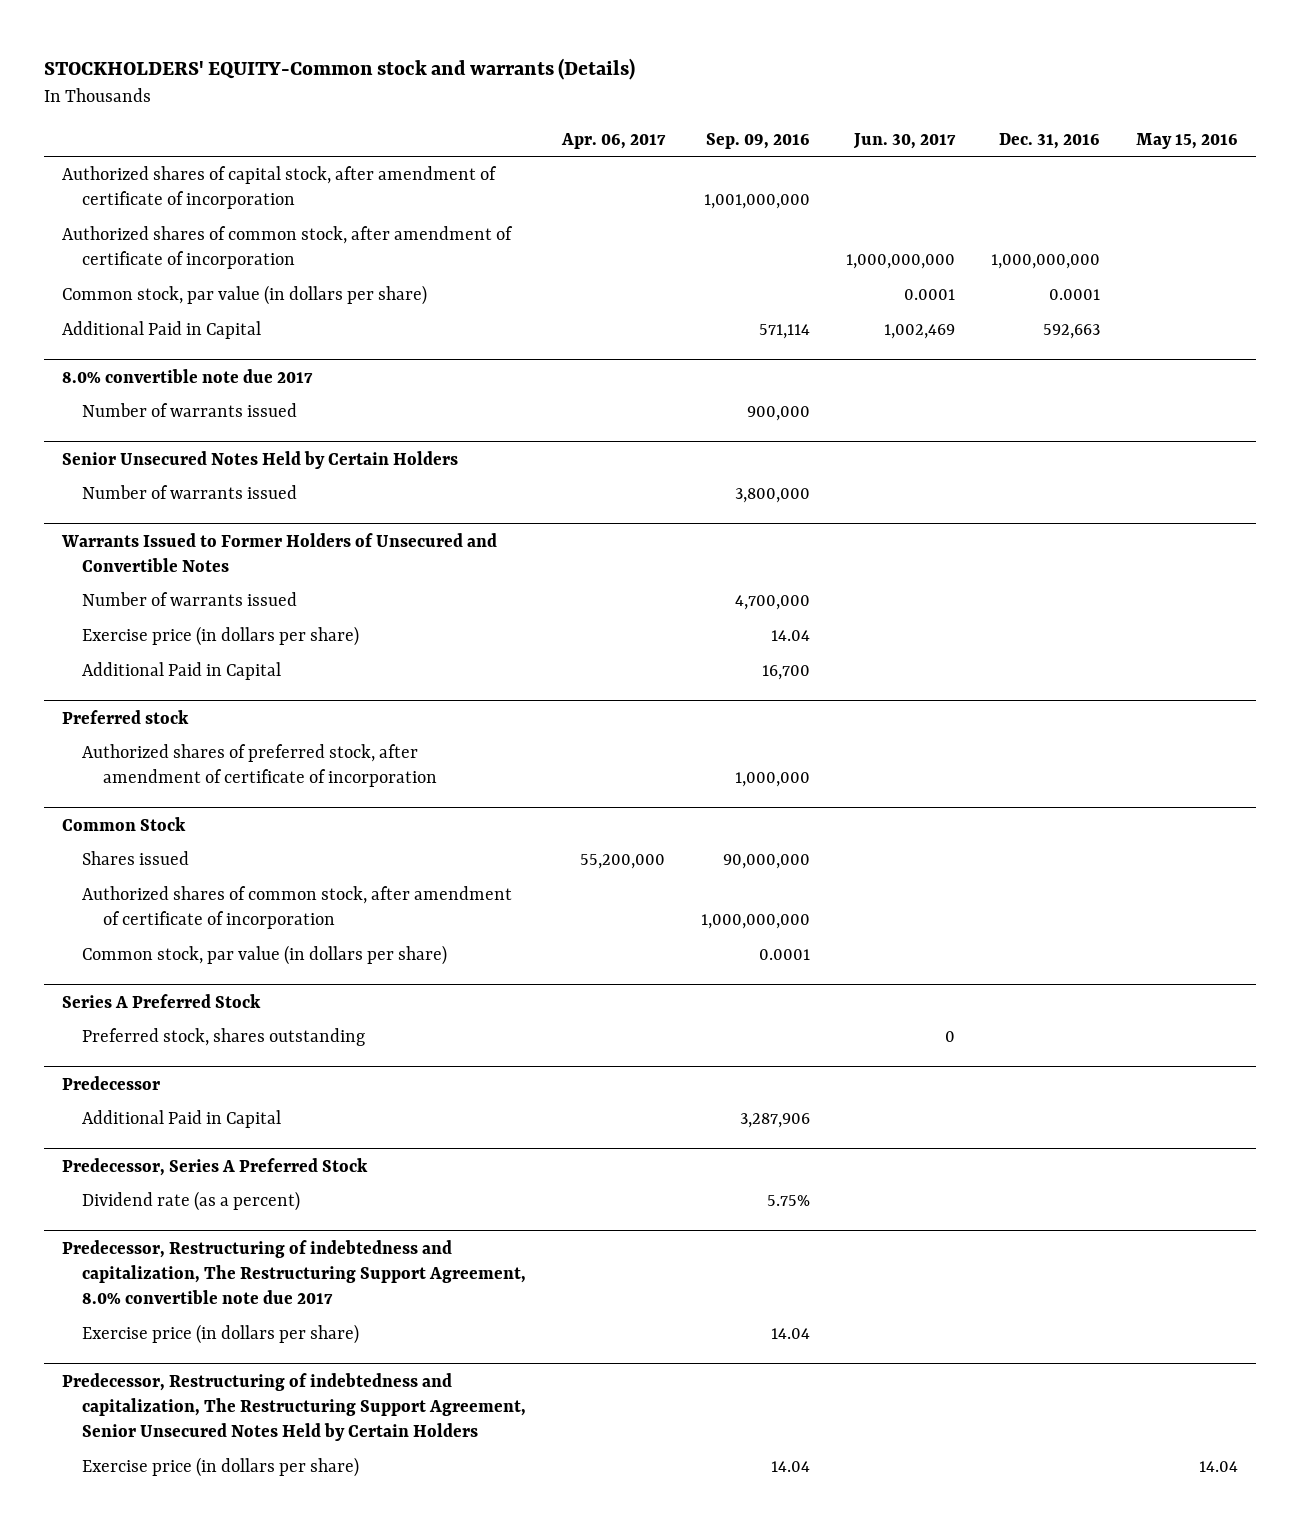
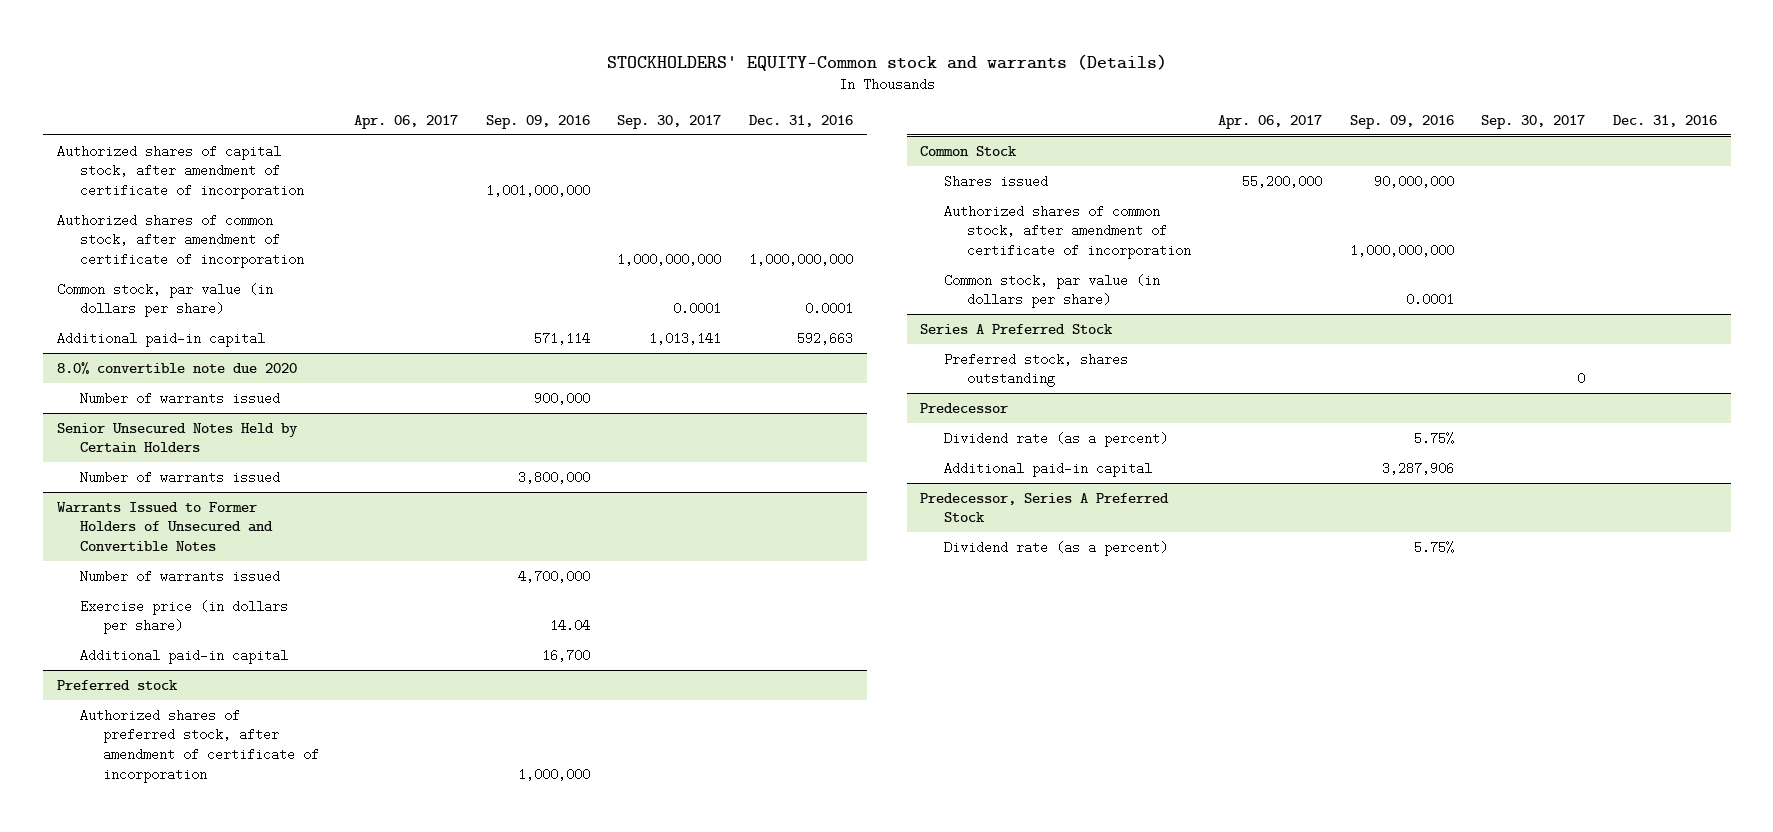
- | Apr. 06, 2017 | Sep. 09, 2016 | Jun. 30, 2017 | Dec. 31, 2016 | May 15, 2016
+ | Apr. 06, 2017 | Sep. 09, 2016 | Sep. 30, 2017 | Dec. 31, 2016
- Additional Paid in Capital | | 571,114 | 1,002,469 | 592,663 |
- 8.0% convertible note due 2017
+ Additional paid-in capital | | 571,114 | 1,013,141 | 592,663
+ 8.0% convertible note due 2020
@ Warrants Issued to Former Holders of Unsecured and Convertible Notes
- Additional Paid in Capital | | 16,700 | | |
+ Additional paid-in capital | | 16,700 | |
@ Predecessor
- Additional Paid in Capital | | 3,287,906 | | |
+ Dividend rate (as a percent) | | 5.75% | |
+ Additional paid-in capital | | 3,287,906 | |
- Predecessor, Restructuring of indebtedness and capitalization, The Restructuring Support Agreement, 8.0% convertible note due 2017
- Exercise price (in dollars per share) | | 14.04 | | |
- Predecessor, Restructuring of indebtedness and capitalization, The Restructuring Support Agreement, Senior Unsecured Notes Held by Certain Holders
- Exercise price (in dollars per share) | | 14.04 | | | 14.04

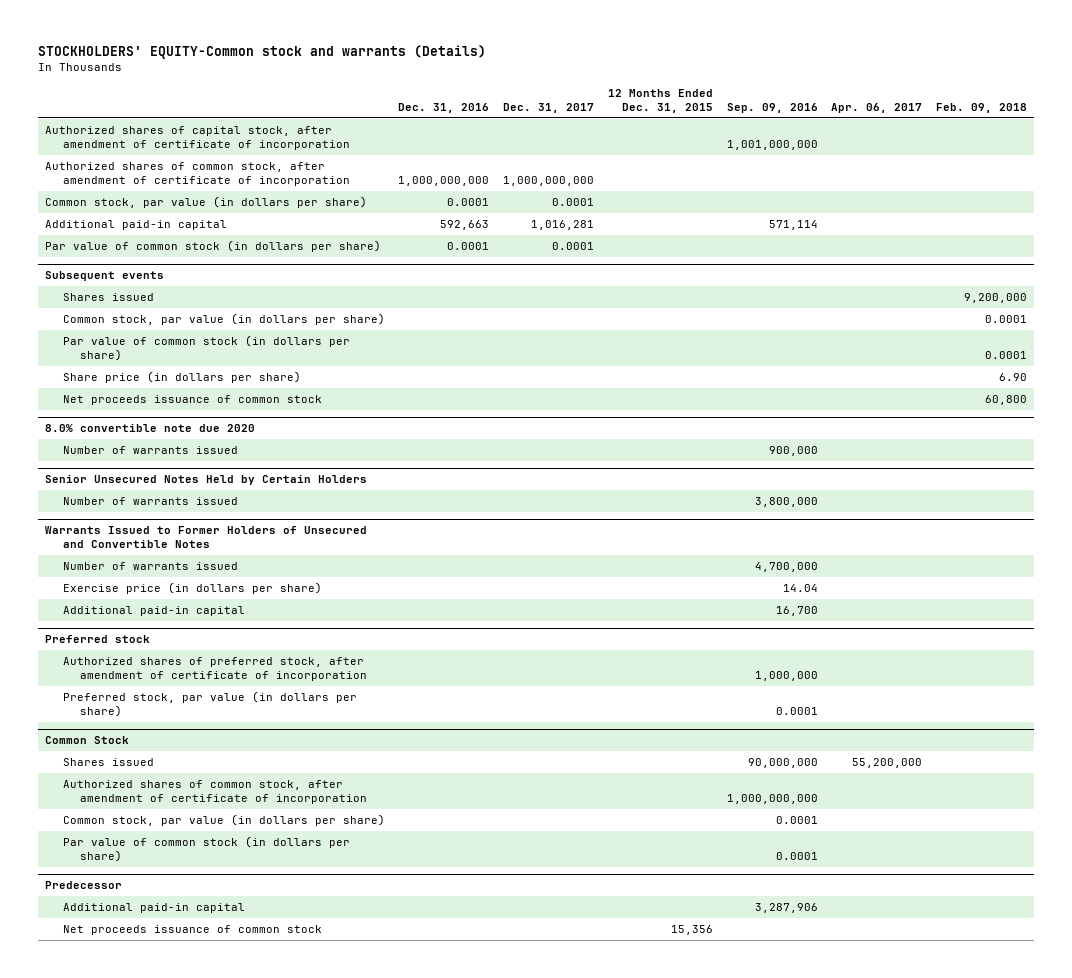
- | Apr. 06, 2017 | Sep. 09, 2016 | Sep. 30, 2017 | Dec. 31, 2016
+ | Dec. 31, 2016 | Dec. 31, 2017 | 12 Months Ended Dec. 31, 2015 | Sep. 09, 2016 | Apr. 06, 2017 | Feb. 09, 2018
+ Par value of common stock (in dollars per share) | 0.0001 | 0.0001 | | | |
+ Subsequent events
+ Shares issued | | | | | | 9,200,000
+ Common stock, par value (in dollars per share) | | | | | | 0.0001
+ Par value of common stock (in dollars per share) | | | | | | 0.0001
+ Share price (in dollars per share) | | | | | | 6.90
+ Net proceeds issuance of common stock | | | | | | 60,800
@ Preferred stock
+ Preferred stock, par value (in dollars per share) | | | | 0.0001 | |
- Series A Preferred Stock
- Preferred stock, shares outstanding | | | 0 |
@ Common Stock
+ Par value of common stock (in dollars per share) | | | | 0.0001 | |
@ Predecessor
- Dividend rate (as a percent) | | 5.75% | |
- Predecessor, Series A Preferred Stock
- Dividend rate (as a percent) | | 5.75% | |
@ Predecessor
+ Net proceeds issuance of common stock | | | 15,356 | | |

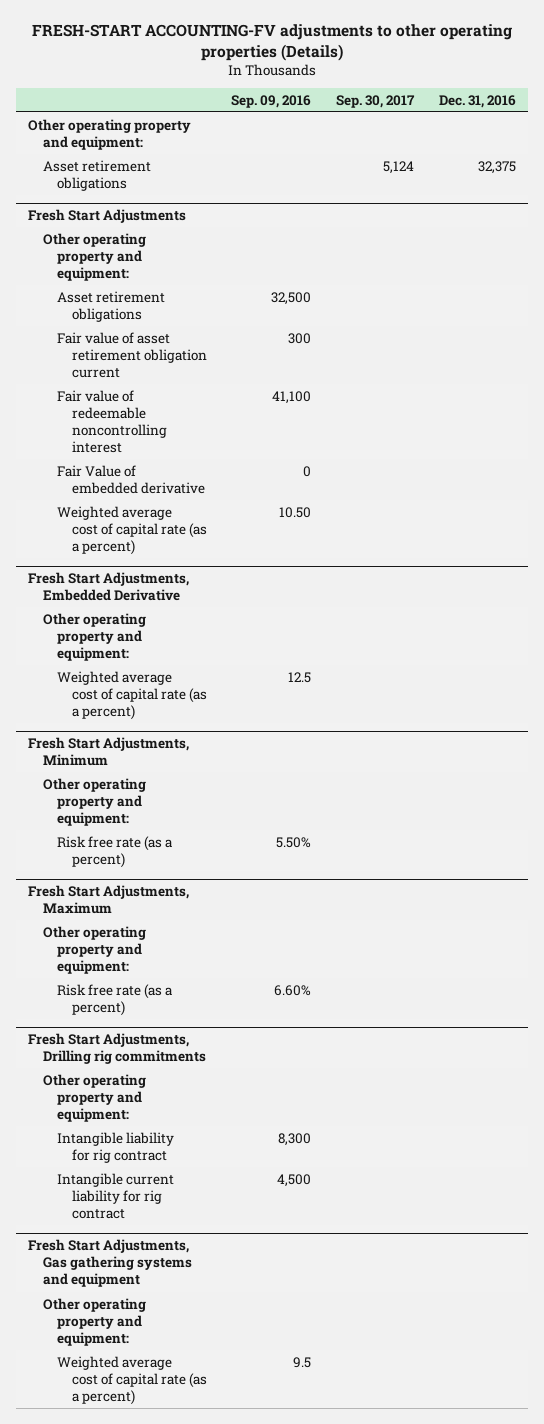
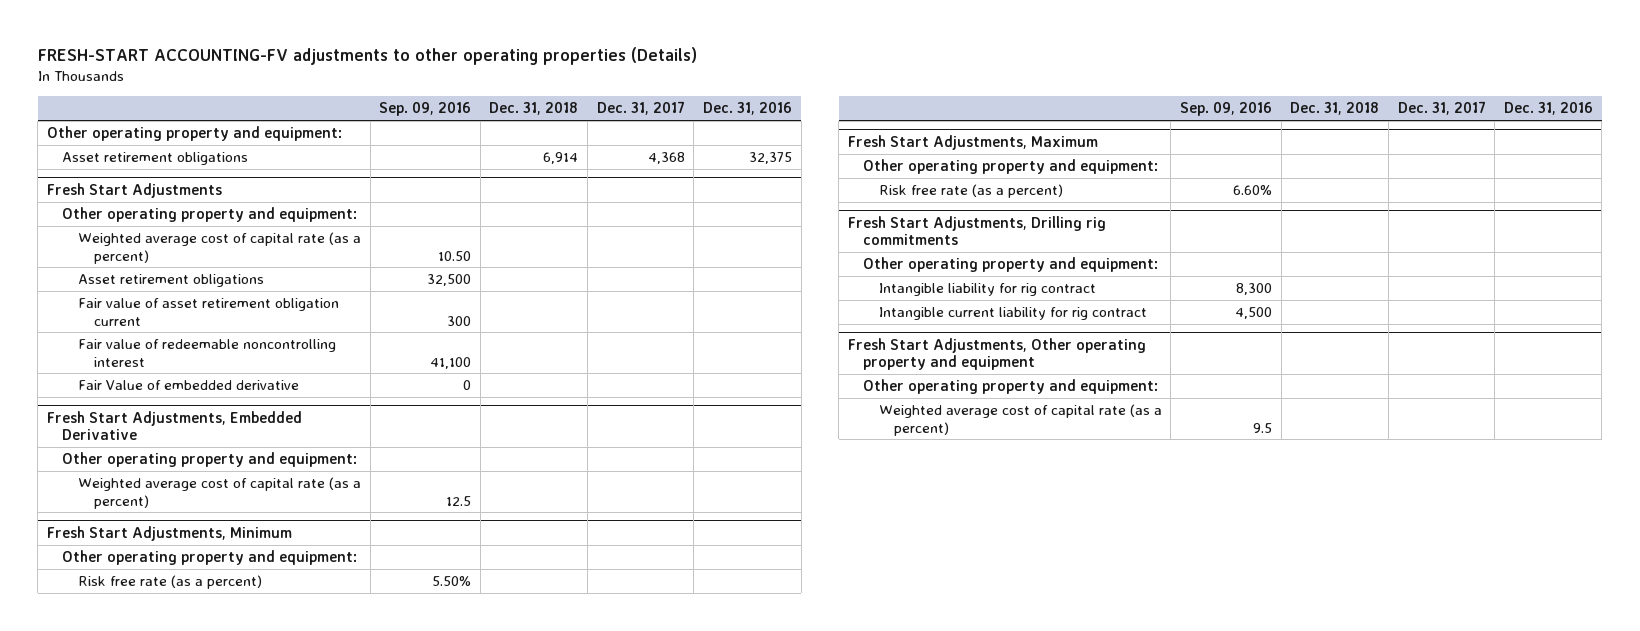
- | Sep. 09, 2016 | Sep. 30, 2017 | Dec. 31, 2016
+ | Sep. 09, 2016 | Dec. 31, 2018 | Dec. 31, 2017 | Dec. 31, 2016
@ Fresh Start Adjustments
moved up: Weighted average cost of capital rate (as a percent) | 10.50 | | |
- Fresh Start Adjustments, Gas gathering systems and equipment
+ Fresh Start Adjustments, Other operating property and equipment

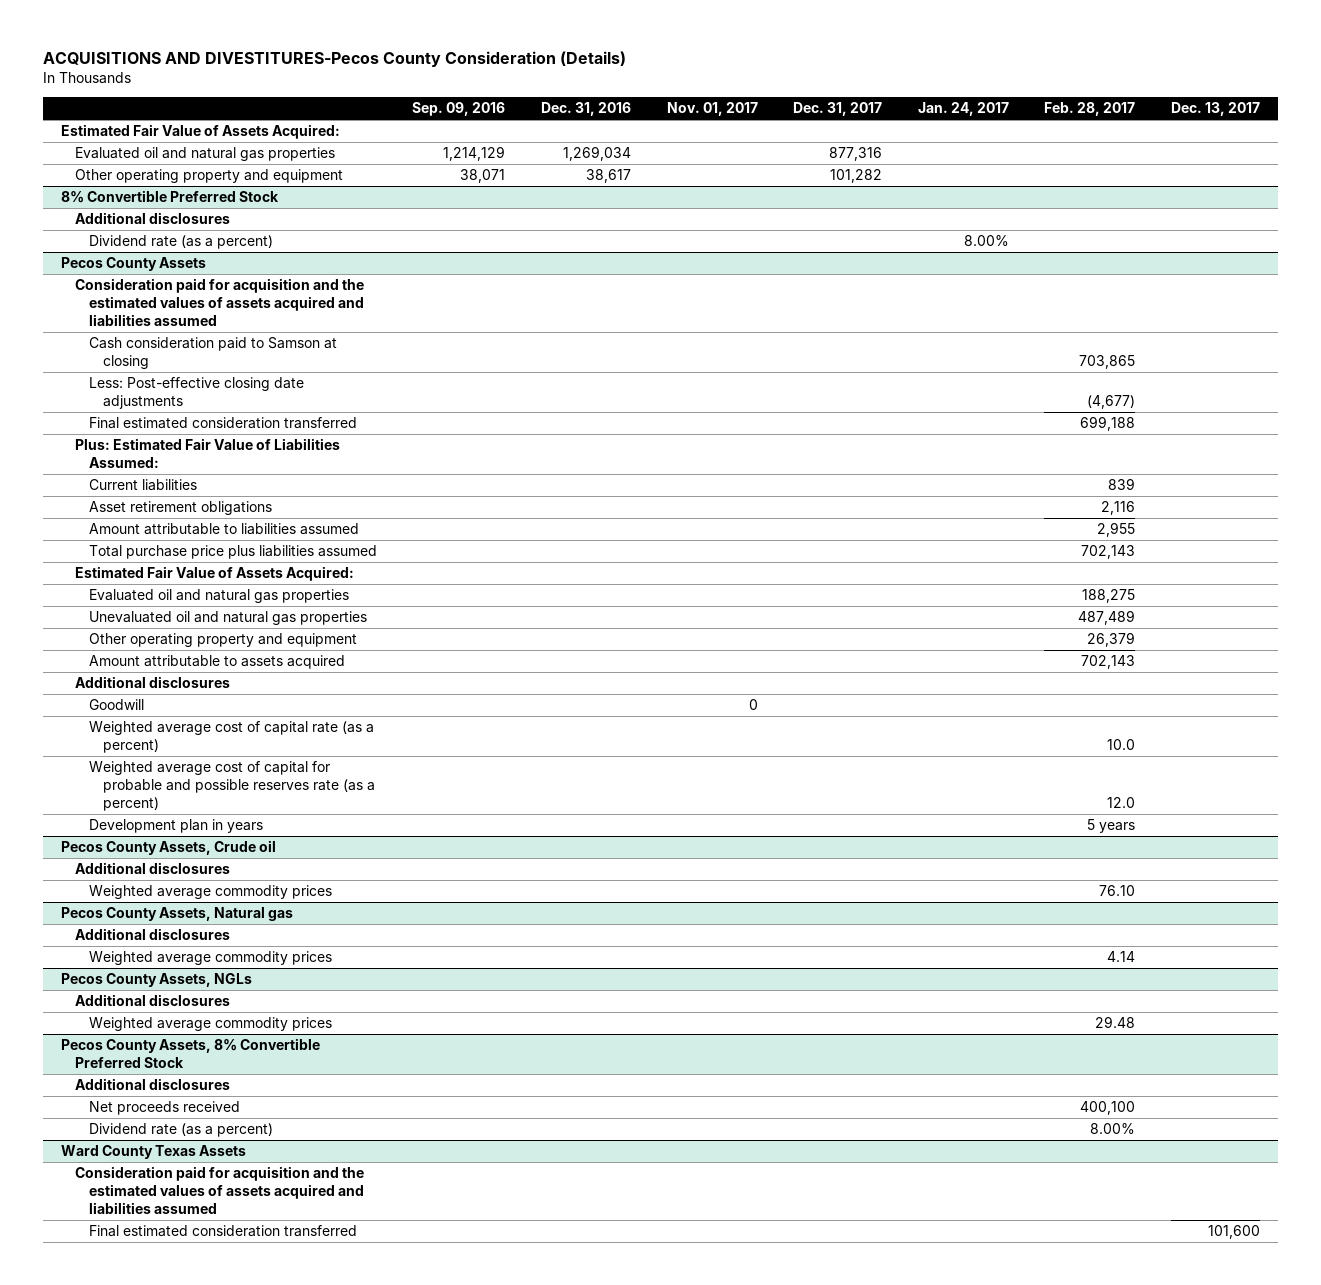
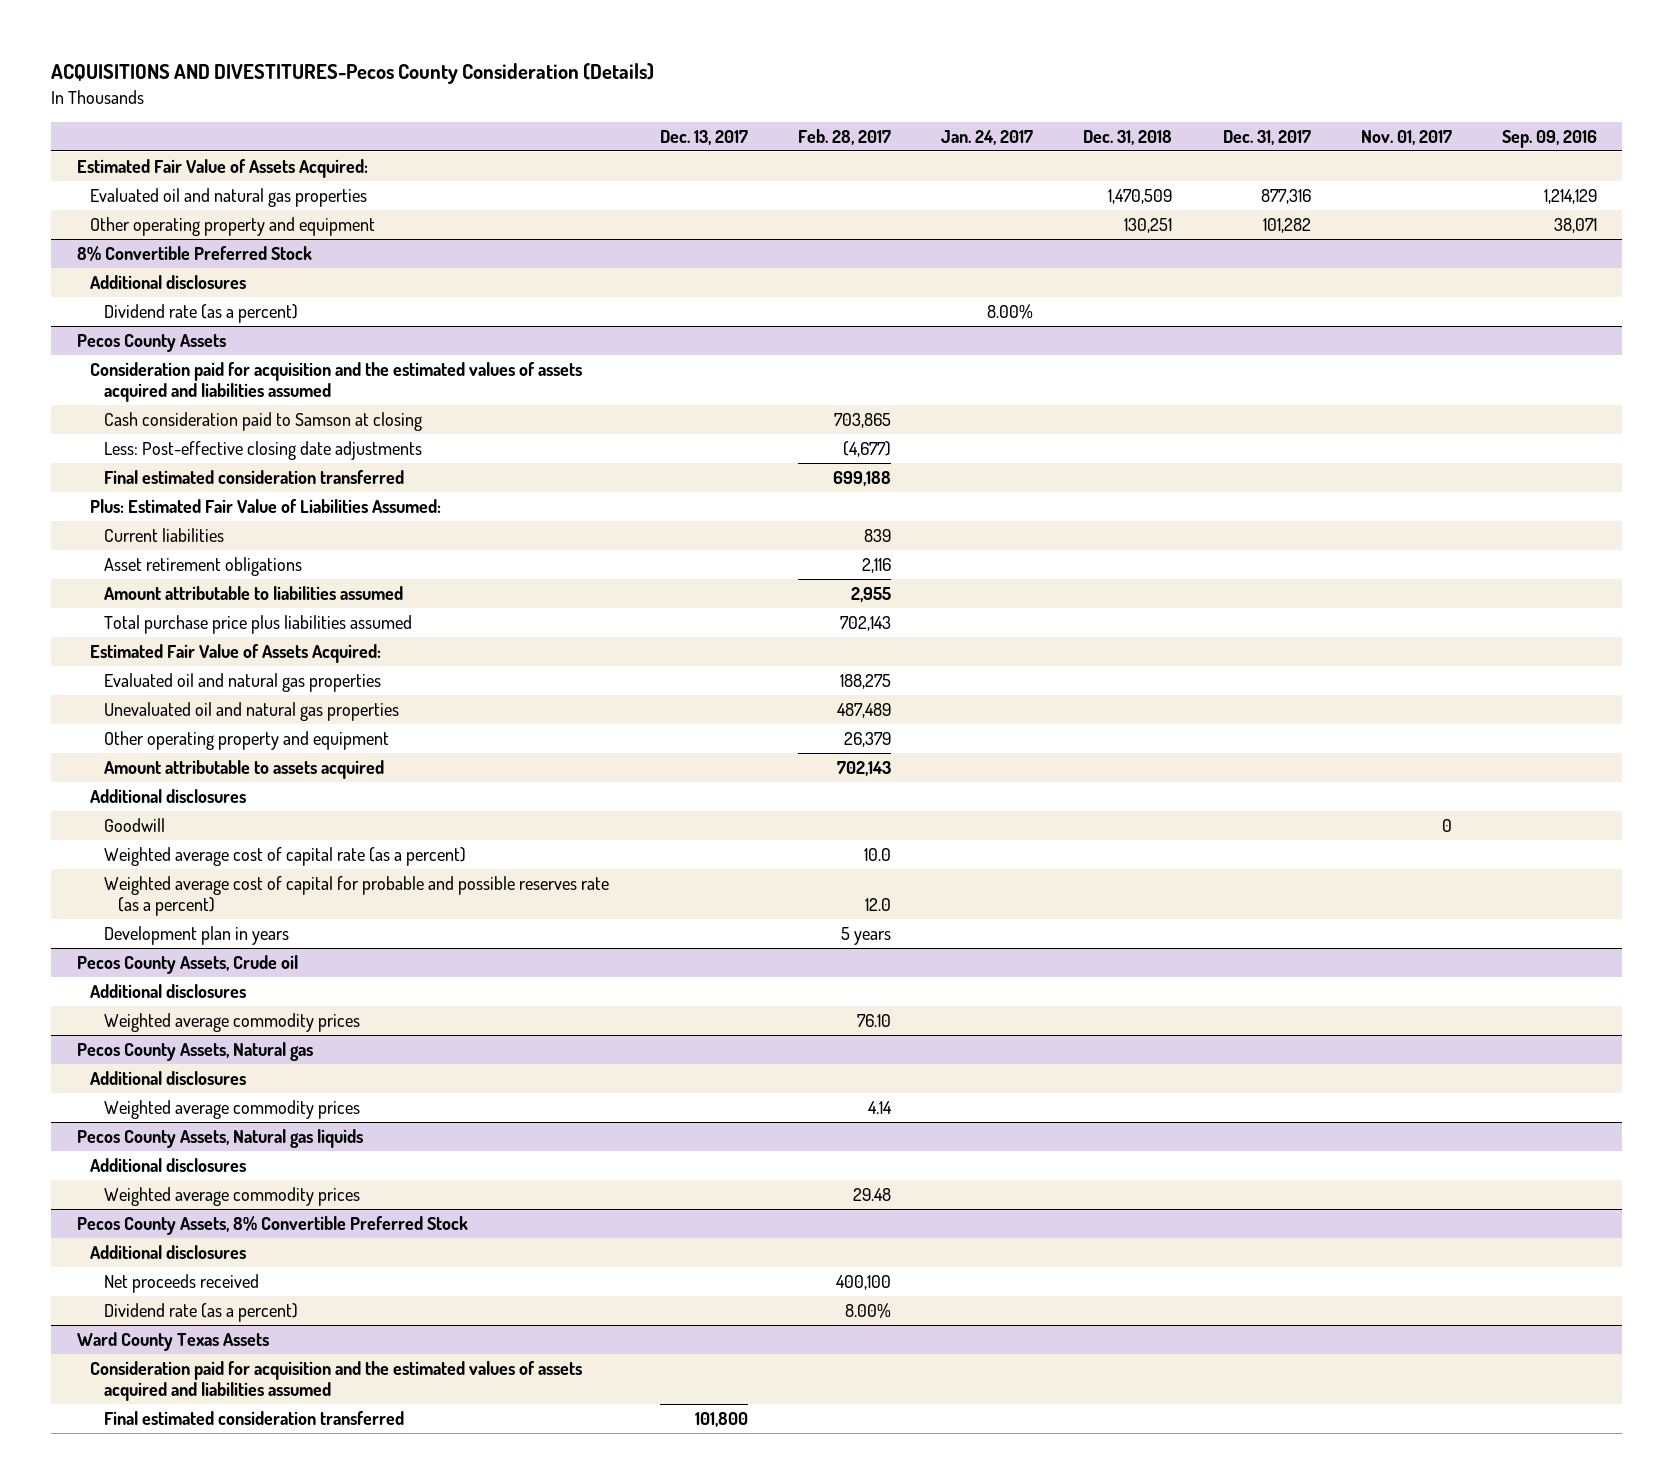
- | Sep. 09, 2016 | Dec. 31, 2016 | Nov. 01, 2017 | Dec. 31, 2017 | Jan. 24, 2017 | Feb. 28, 2017 | Dec. 13, 2017
+ | Dec. 13, 2017 | Feb. 28, 2017 | Jan. 24, 2017 | Dec. 31, 2018 | Dec. 31, 2017 | Nov. 01, 2017 | Sep. 09, 2016
- Pecos County Assets, NGLs
+ Pecos County Assets, Natural gas liquids
@ Ward County Texas Assets
- Final estimated consideration transferred | | | | | | | 101,600
+ Final estimated consideration transferred | 101,800 | | | | | |

